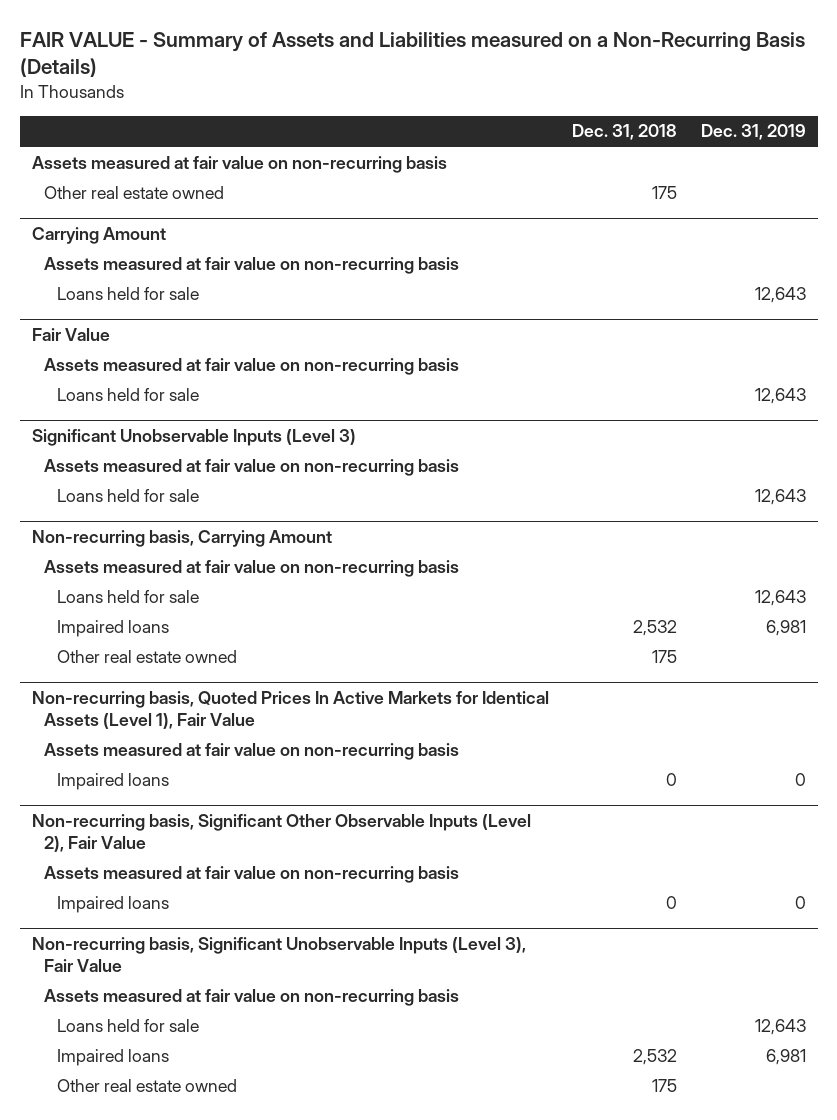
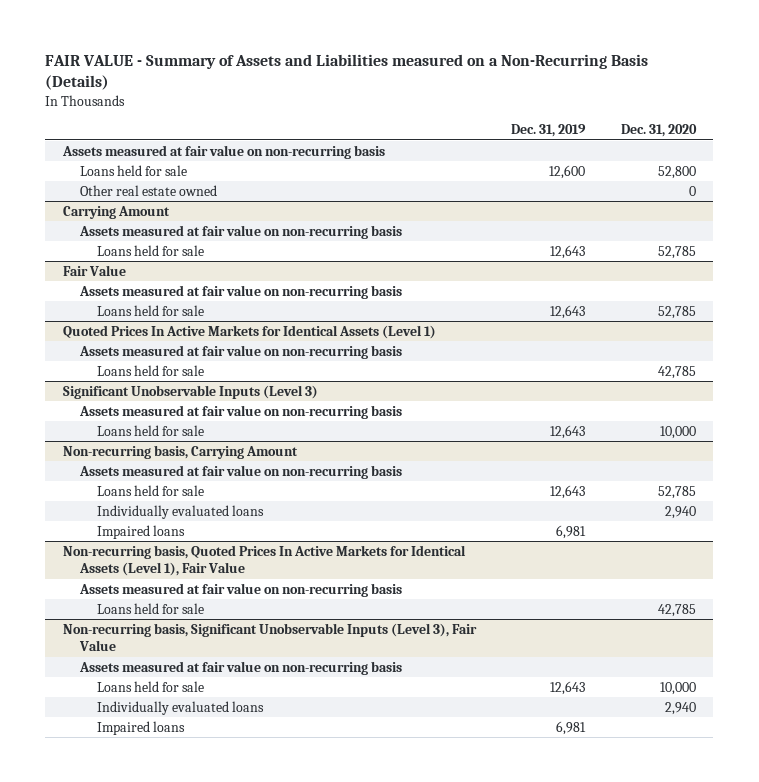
- | Dec. 31, 2018 | Dec. 31, 2019
+ | Dec. 31, 2019 | Dec. 31, 2020
+ Loans held for sale | 12,600 | 52,800
+ Quoted Prices In Active Markets for Identical Assets (Level 1)
+ Assets measured at fair value on non-recurring basis
+ Loans held for sale | | 42,785
@ Non-recurring basis, Carrying Amount
+ Individually evaluated loans | | 2,940
- Other real estate owned | 175 |
@ Non-recurring basis, Quoted Prices In Active Markets for Identical Assets (Level 1), Fair Value
- Impaired loans | 0 | 0
- Non-recurring basis, Significant Other Observable Inputs (Level 2), Fair Value
- Assets measured at fair value on non-recurring basis
- Impaired loans | 0 | 0
@ Non-recurring basis, Quoted Prices In Active Markets for Identical Assets (Level 1), Fair Value
+ Loans held for sale | | 42,785
@ Non-recurring basis, Significant Unobservable Inputs (Level 3), Fair Value
+ Individually evaluated loans | | 2,940
- Other real estate owned | 175 |

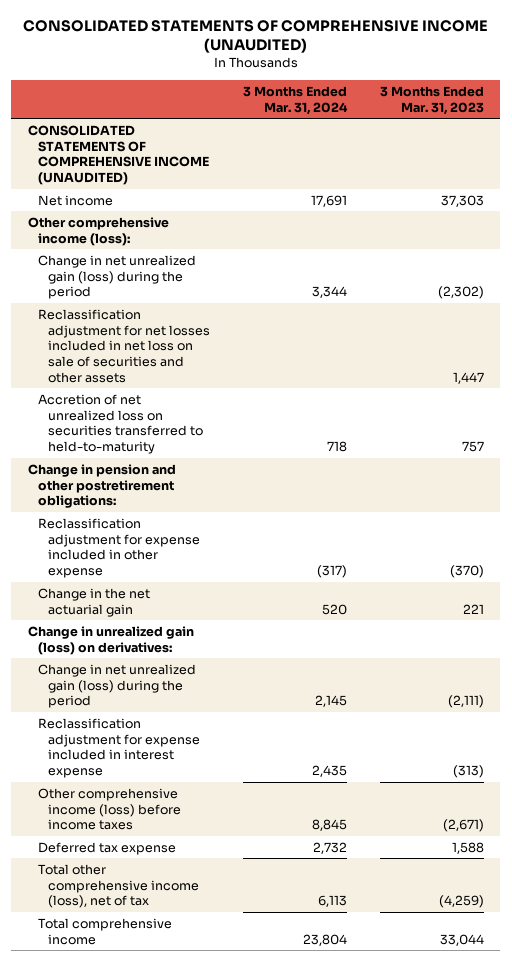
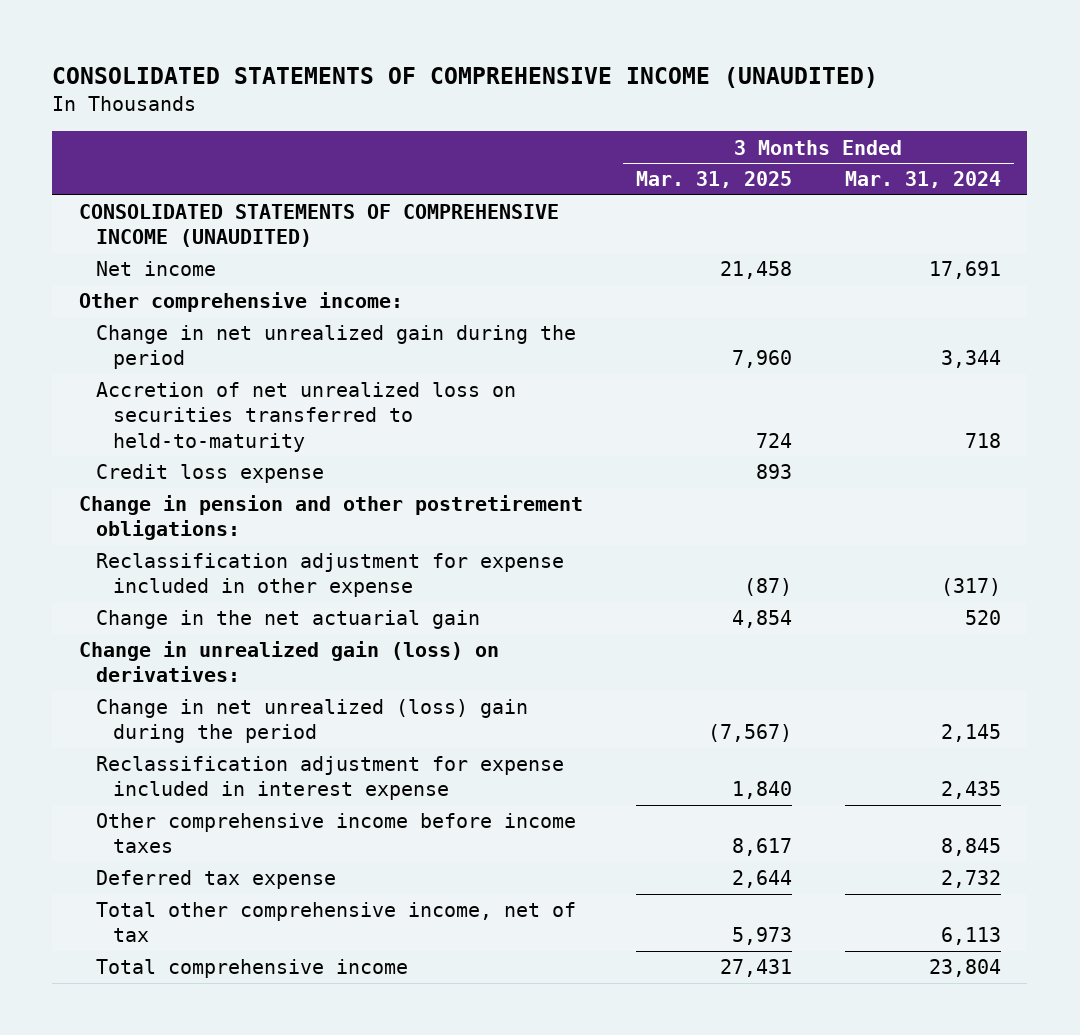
- | 3 Months Ended Mar. 31, 2024 | 3 Months Ended Mar. 31, 2023
+ | 3 Months Ended Mar. 31, 2025 | 3 Months Ended Mar. 31, 2024
- Other comprehensive income (loss):
- Change in net unrealized gain (loss) during the period | 3,344 | (2,302)
- Reclassification adjustment for net losses included in net loss on sale of securities and other assets | | 1,447
+ Other comprehensive income:
+ Change in net unrealized gain during the period | 7,960 | 3,344
+ Credit loss expense | 893 |
- Change in net unrealized gain (loss) during the period | 2,145 | (2,111)
+ Change in net unrealized (loss) gain during the period | (7,567) | 2,145
- Other comprehensive income (loss) before income taxes | 8,845 | (2,671)
+ Other comprehensive income before income taxes | 8,617 | 8,845
- Total other comprehensive income (loss), net of tax | 6,113 | (4,259)
+ Total other comprehensive income, net of tax | 5,973 | 6,113

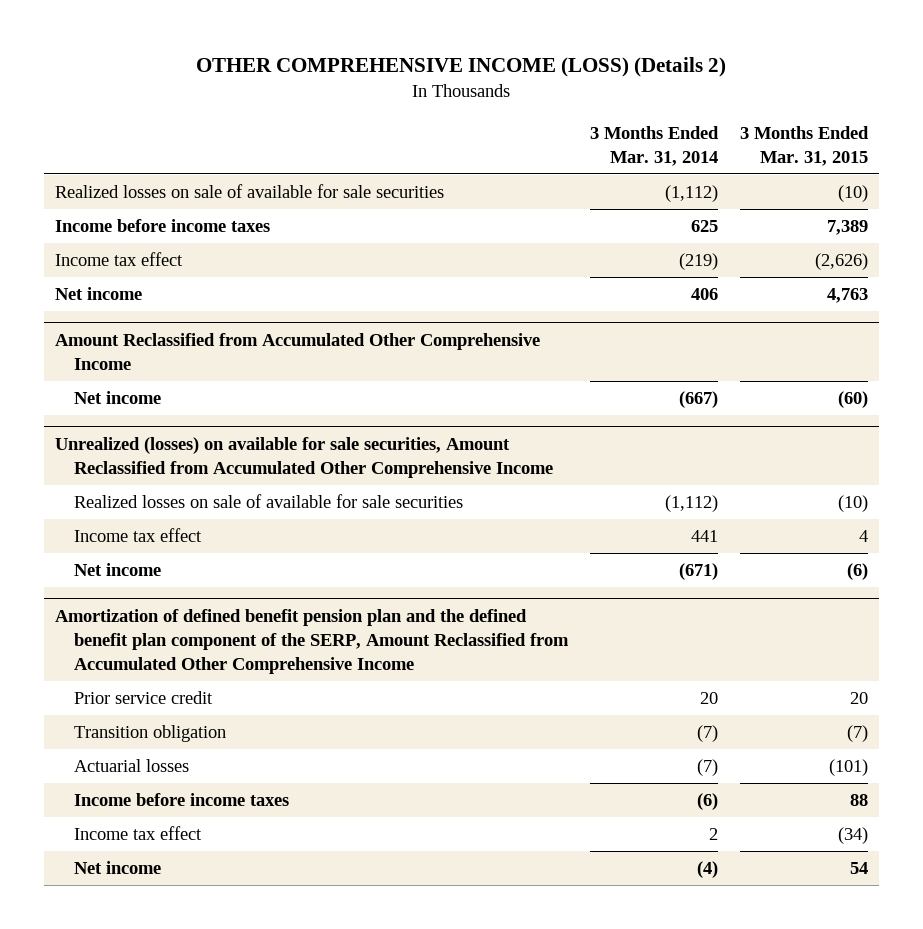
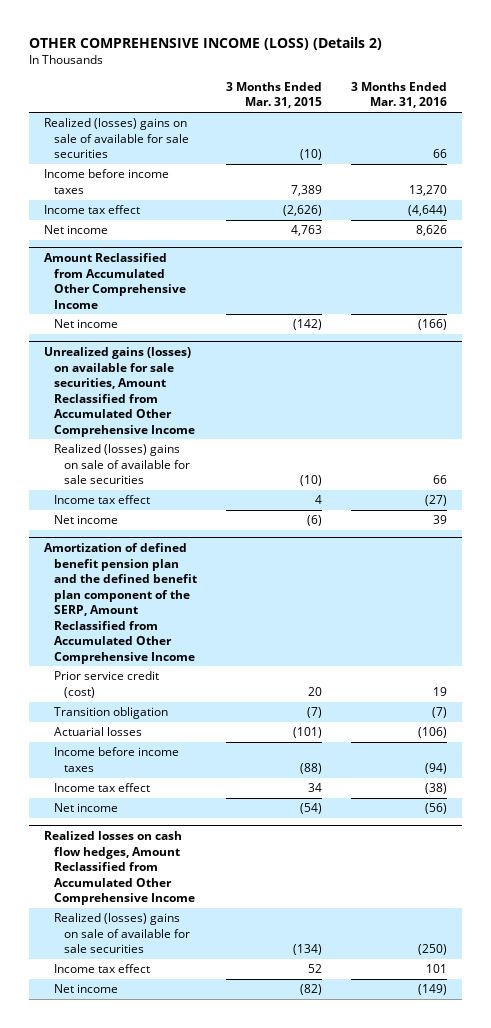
- | 3 Months Ended Mar. 31, 2014 | 3 Months Ended Mar. 31, 2015
+ | 3 Months Ended Mar. 31, 2015 | 3 Months Ended Mar. 31, 2016
- Realized losses on sale of available for sale securities | (1,112) | (10)
+ Realized (losses) gains on sale of available for sale securities | (10) | 66
@ Amount Reclassified from Accumulated Other Comprehensive Income
- Net income | (667) | (60)
- Unrealized (losses) on available for sale securities, Amount Reclassified from Accumulated Other Comprehensive Income
- Realized losses on sale of available for sale securities | (1,112) | (10)
@ Amount Reclassified from Accumulated Other Comprehensive Income
+ Net income | (142) | (166)
+ Unrealized gains (losses) on available for sale securities, Amount Reclassified from Accumulated Other Comprehensive Income
+ Realized (losses) gains on sale of available for sale securities | (10) | 66
@ Amortization of defined benefit pension plan and the defined benefit plan component of the SERP, Amount Reclassified from Accumulated Other Comprehensive Income
- Prior service credit | 20 | 20
+ Prior service credit (cost) | 20 | 19
- Income before income taxes | (6) | 88
- Income tax effect | 2 | (34)
- Net income | (4) | 54
+ Income before income taxes | (88) | (94)
+ Income tax effect | 34 | (38)
+ Net income | (54) | (56)
+ Realized losses on cash flow hedges, Amount Reclassified from Accumulated Other Comprehensive Income
+ Realized (losses) gains on sale of available for sale securities | (134) | (250)
+ Income tax effect | 52 | 101
+ Net income | (82) | (149)

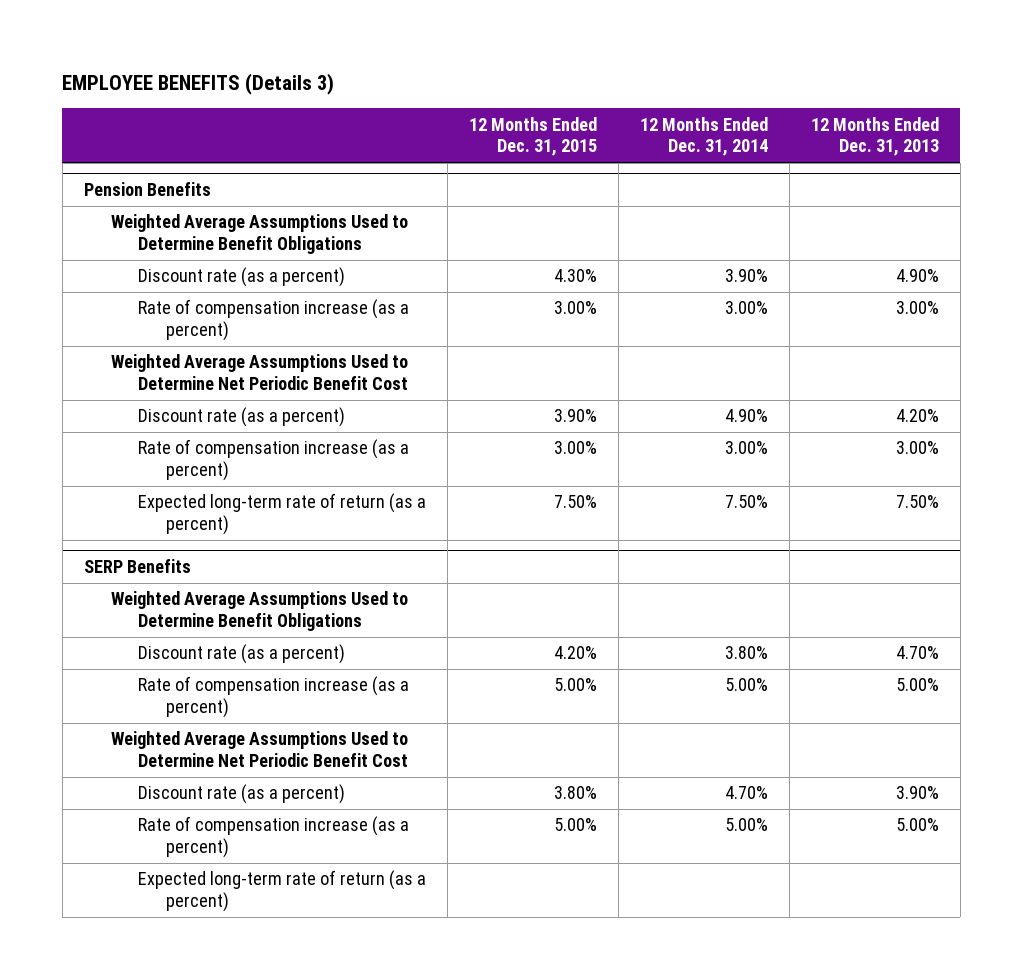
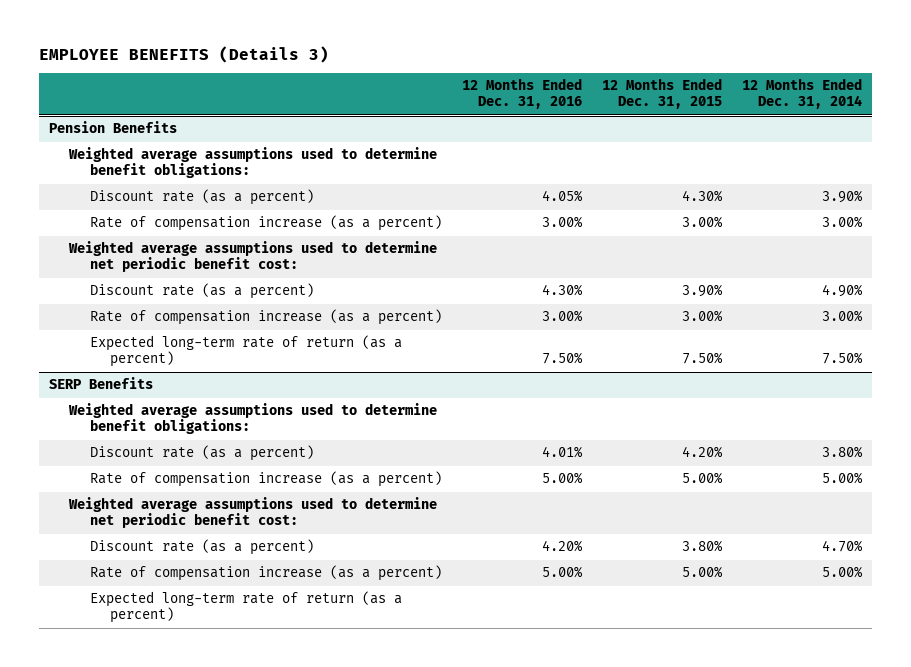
- | 12 Months Ended Dec. 31, 2015 | 12 Months Ended Dec. 31, 2014 | 12 Months Ended Dec. 31, 2013
+ | 12 Months Ended Dec. 31, 2016 | 12 Months Ended Dec. 31, 2015 | 12 Months Ended Dec. 31, 2014
@ Pension Benefits
- Weighted Average Assumptions Used to Determine Benefit Obligations
+ Weighted average assumptions used to determine benefit obligations:
- Weighted Average Assumptions Used to Determine Net Periodic Benefit Cost
+ Weighted average assumptions used to determine net periodic benefit cost:
@ SERP Benefits
- Weighted Average Assumptions Used to Determine Benefit Obligations
+ Weighted average assumptions used to determine benefit obligations:
- Weighted Average Assumptions Used to Determine Net Periodic Benefit Cost
+ Weighted average assumptions used to determine net periodic benefit cost:

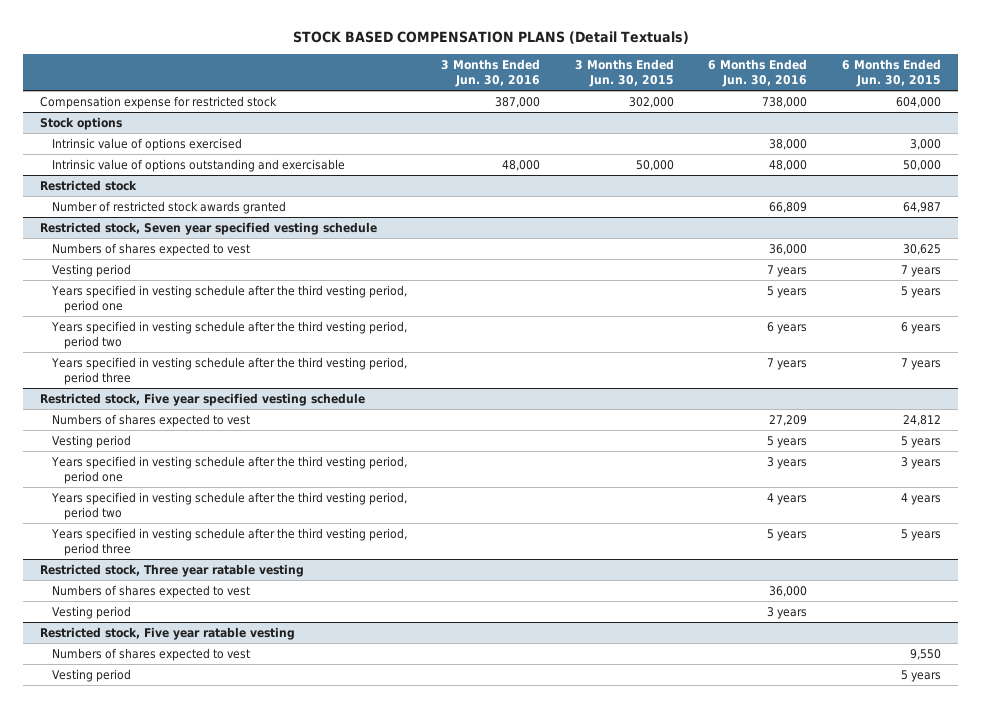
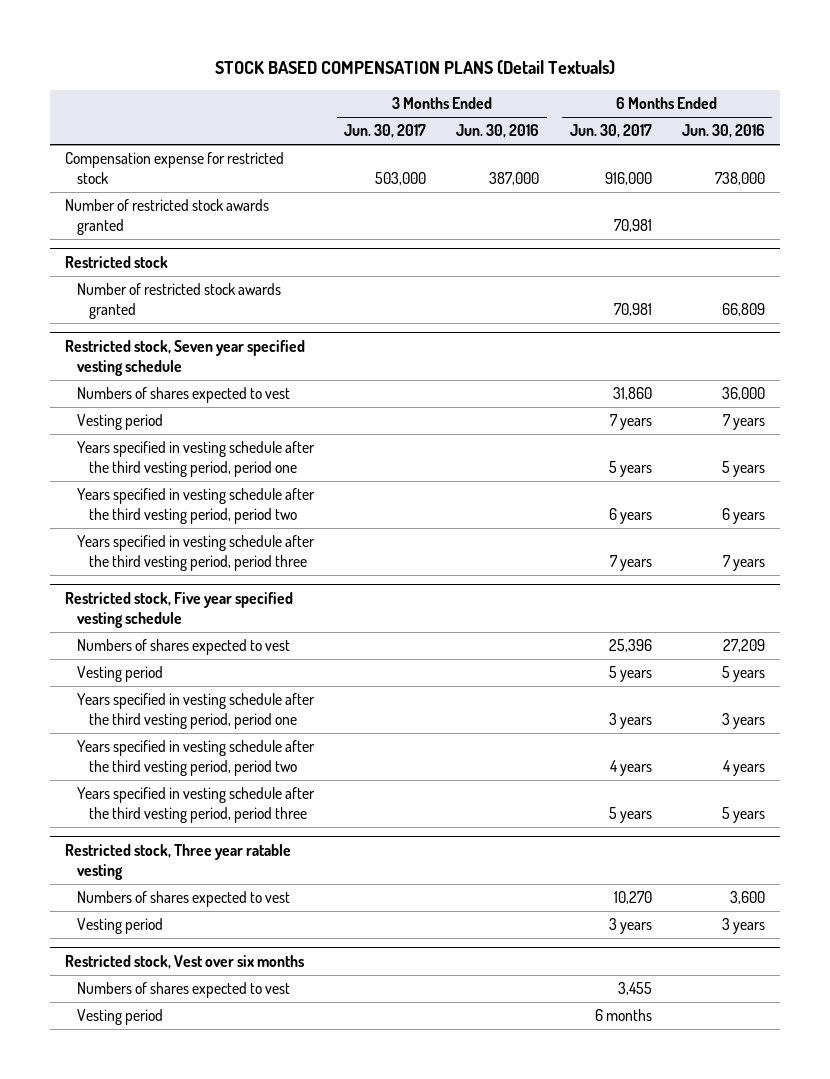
- | 3 Months Ended Jun. 30, 2016 | 3 Months Ended Jun. 30, 2015 | 6 Months Ended Jun. 30, 2016 | 6 Months Ended Jun. 30, 2015
+ | 3 Months Ended Jun. 30, 2017 | 3 Months Ended Jun. 30, 2016 | 6 Months Ended Jun. 30, 2017 | 6 Months Ended Jun. 30, 2016
- Stock options
- Intrinsic value of options exercised | | | 38,000 | 3,000
- Intrinsic value of options outstanding and exercisable | 48,000 | 50,000 | 48,000 | 50,000
+ Number of restricted stock awards granted | | | 70,981 |
@ Restricted stock, Three year ratable vesting
- Numbers of shares expected to vest | | | 36,000 |
+ Numbers of shares expected to vest | | | 10,270 | 3,600
- Restricted stock, Five year ratable vesting
+ Restricted stock, Vest over six months

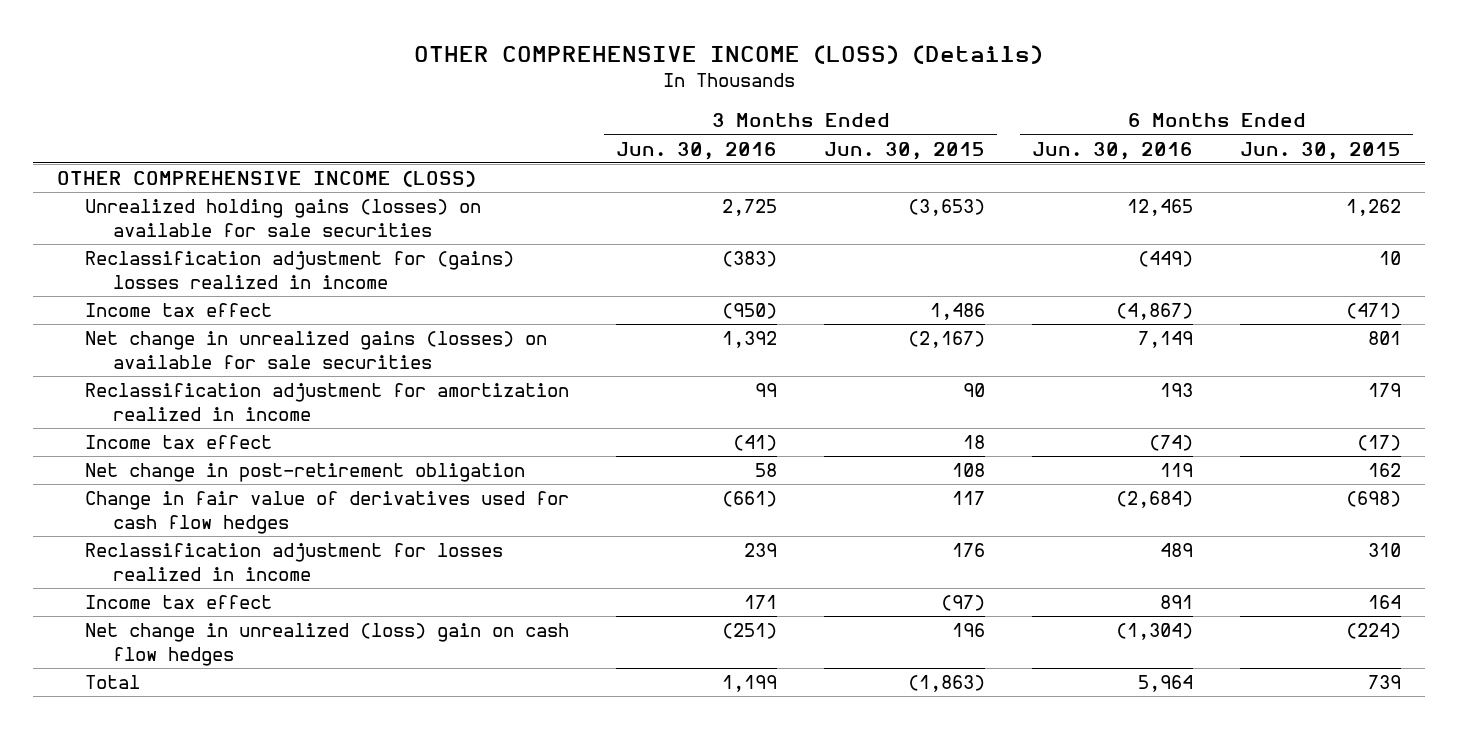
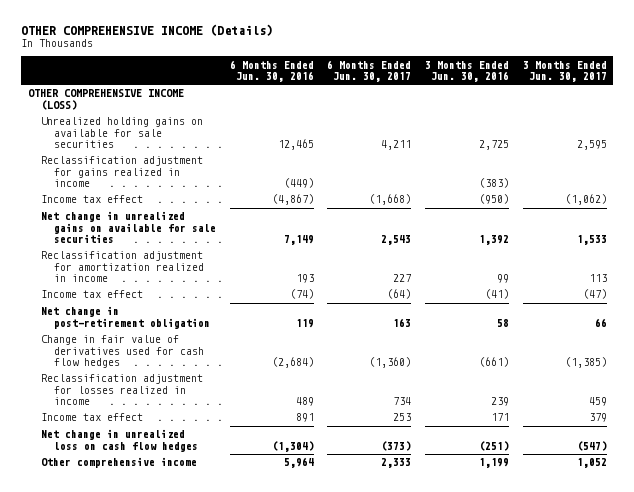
- OTHER COMPREHENSIVE INCOME (LOSS) (Details)
+ OTHER COMPREHENSIVE INCOME (Details)
- | 3 Months Ended Jun. 30, 2016 | 3 Months Ended Jun. 30, 2015 | 6 Months Ended Jun. 30, 2016 | 6 Months Ended Jun. 30, 2015
+ | 6 Months Ended Jun. 30, 2016 | 6 Months Ended Jun. 30, 2017 | 3 Months Ended Jun. 30, 2016 | 3 Months Ended Jun. 30, 2017
- Unrealized holding gains (losses) on available for sale securities | 2,725 | (3,653) | 12,465 | 1,262
- Reclassification adjustment for (gains) losses realized in income | (383) | | (449) | 10
+ Unrealized holding gains on available for sale securities | 12,465 | 4,211 | 2,725 | 2,595
+ Reclassification adjustment for gains realized in income | (449) | | (383) |
- Net change in unrealized gains (losses) on available for sale securities | 1,392 | (2,167) | 7,149 | 801
+ Net change in unrealized gains on available for sale securities | 7,149 | 2,543 | 1,392 | 1,533
- Net change in unrealized (loss) gain on cash flow hedges | (251) | 196 | (1,304) | (224)
- Total | 1,199 | (1,863) | 5,964 | 739
+ Net change in unrealized loss on cash flow hedges | (1,304) | (373) | (251) | (547)
+ Other comprehensive income | 5,964 | 2,333 | 1,199 | 1,052

